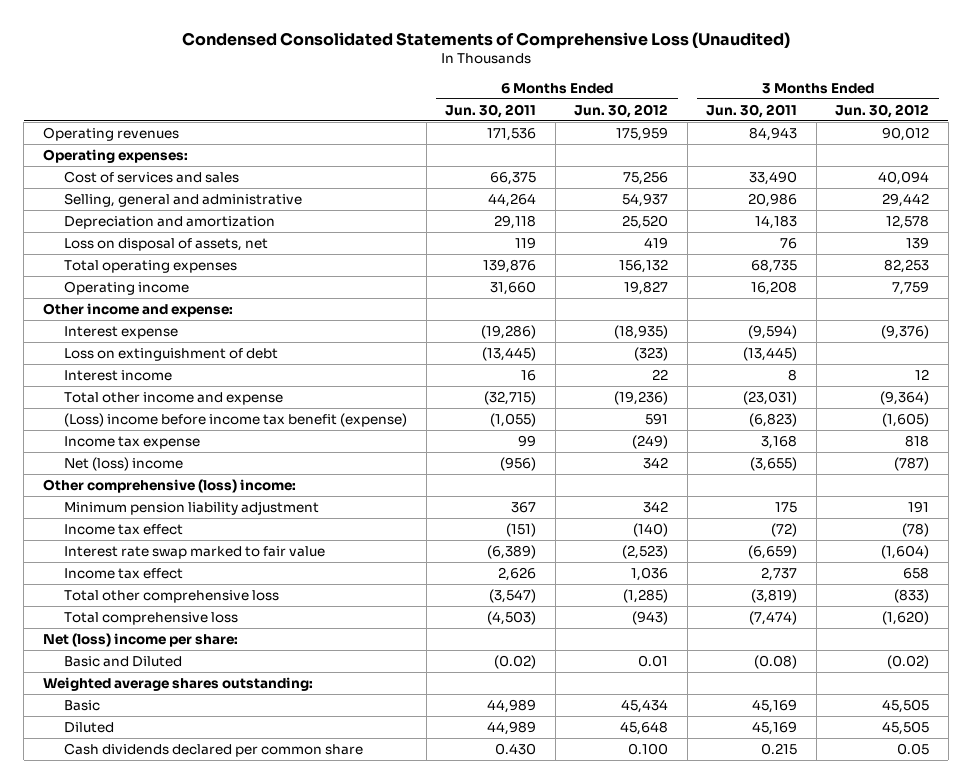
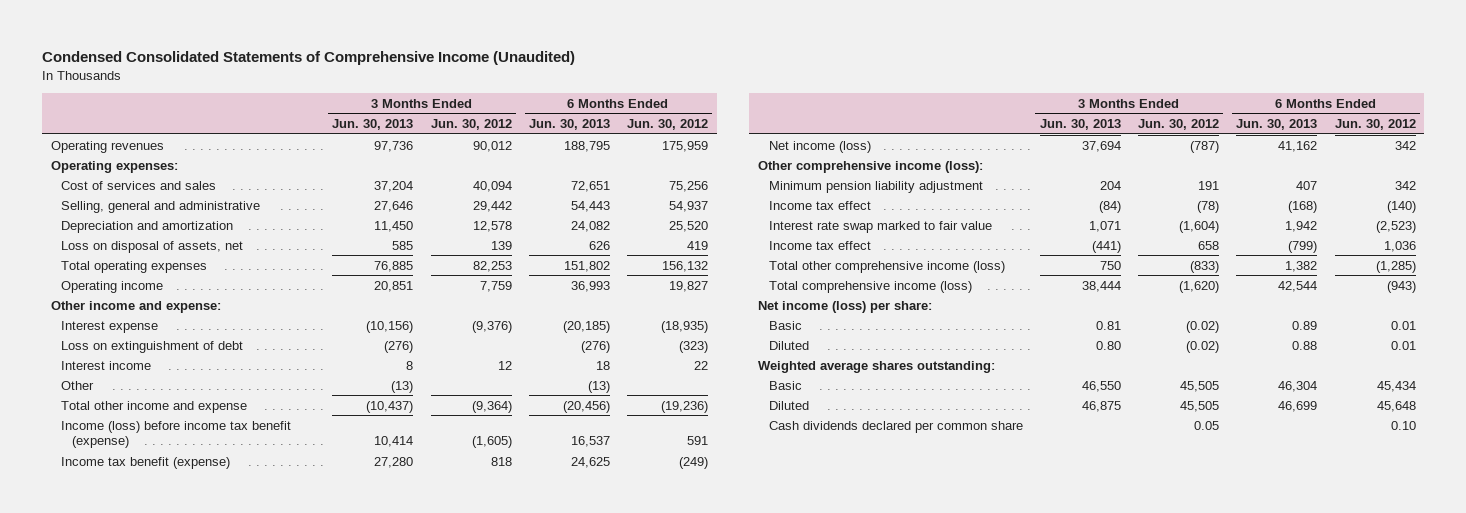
- Condensed Consolidated Statements of Comprehensive Loss (Unaudited)
+ Condensed Consolidated Statements of Comprehensive Income (Unaudited)
- | 6 Months Ended Jun. 30, 2011 | 6 Months Ended Jun. 30, 2012 | 3 Months Ended Jun. 30, 2011 | 3 Months Ended Jun. 30, 2012
+ | 3 Months Ended Jun. 30, 2013 | 3 Months Ended Jun. 30, 2012 | 6 Months Ended Jun. 30, 2013 | 6 Months Ended Jun. 30, 2012
+ Other | (13) | | (13) |
- (Loss) income before income tax benefit (expense) | (1,055) | 591 | (6,823) | (1,605)
- Income tax expense | 99 | (249) | 3,168 | 818
- Net (loss) income | (956) | 342 | (3,655) | (787)
- Other comprehensive (loss) income:
+ Income (loss) before income tax benefit (expense) | 10,414 | (1,605) | 16,537 | 591
+ Income tax benefit (expense) | 27,280 | 818 | 24,625 | (249)
+ Net income (loss) | 37,694 | (787) | 41,162 | 342
+ Other comprehensive income (loss):
- Total other comprehensive loss | (3,547) | (1,285) | (3,819) | (833)
- Total comprehensive loss | (4,503) | (943) | (7,474) | (1,620)
- Net (loss) income per share:
- Basic and Diluted | (0.02) | 0.01 | (0.08) | (0.02)
+ Total other comprehensive income (loss) | 750 | (833) | 1,382 | (1,285)
+ Total comprehensive income (loss) | 38,444 | (1,620) | 42,544 | (943)
+ Net income (loss) per share:
+ Basic | 0.81 | (0.02) | 0.89 | 0.01
+ Diluted | 0.80 | (0.02) | 0.88 | 0.01
- Cash dividends declared per common share | 0.430 | 0.100 | 0.215 | 0.05
+ Cash dividends declared per common share | | 0.05 | | 0.10

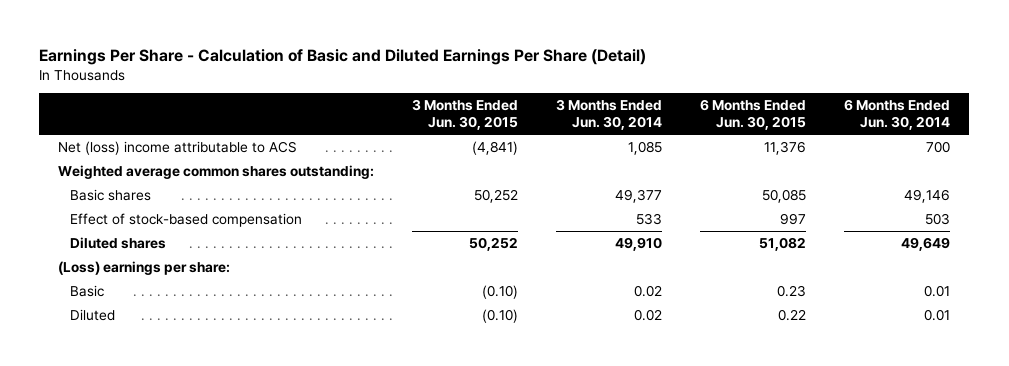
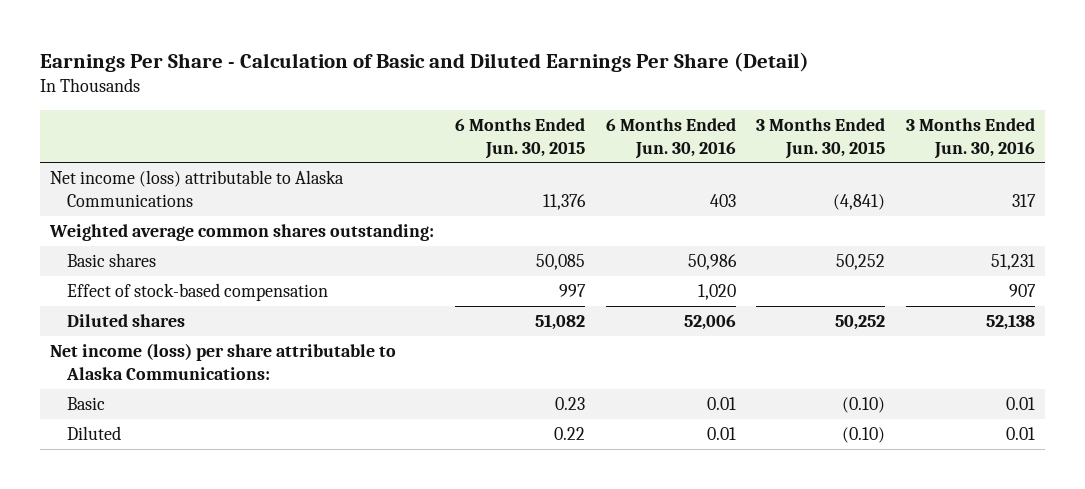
- | 3 Months Ended Jun. 30, 2015 | 3 Months Ended Jun. 30, 2014 | 6 Months Ended Jun. 30, 2015 | 6 Months Ended Jun. 30, 2014
+ | 6 Months Ended Jun. 30, 2015 | 6 Months Ended Jun. 30, 2016 | 3 Months Ended Jun. 30, 2015 | 3 Months Ended Jun. 30, 2016
- Net (loss) income attributable to ACS | (4,841) | 1,085 | 11,376 | 700
+ Net income (loss) attributable to Alaska Communications | 11,376 | 403 | (4,841) | 317
- (Loss) earnings per share:
+ Net income (loss) per share attributable to Alaska Communications:

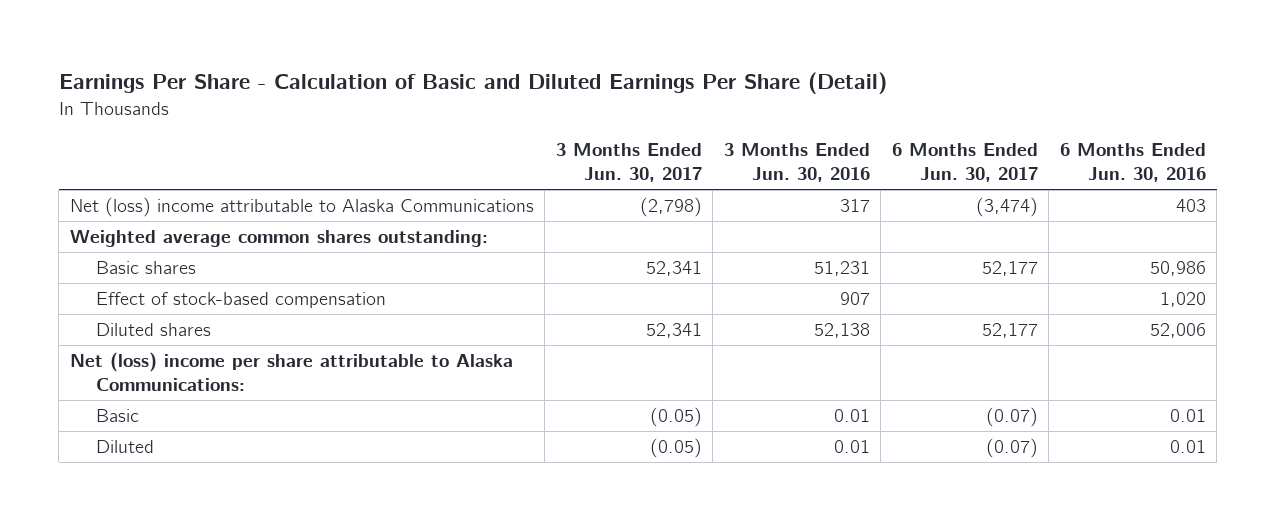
- | 6 Months Ended Jun. 30, 2015 | 6 Months Ended Jun. 30, 2016 | 3 Months Ended Jun. 30, 2015 | 3 Months Ended Jun. 30, 2016
+ | 3 Months Ended Jun. 30, 2017 | 3 Months Ended Jun. 30, 2016 | 6 Months Ended Jun. 30, 2017 | 6 Months Ended Jun. 30, 2016
- Net income (loss) attributable to Alaska Communications | 11,376 | 403 | (4,841) | 317
+ Net (loss) income attributable to Alaska Communications | (2,798) | 317 | (3,474) | 403
- Net income (loss) per share attributable to Alaska Communications:
+ Net (loss) income per share attributable to Alaska Communications:

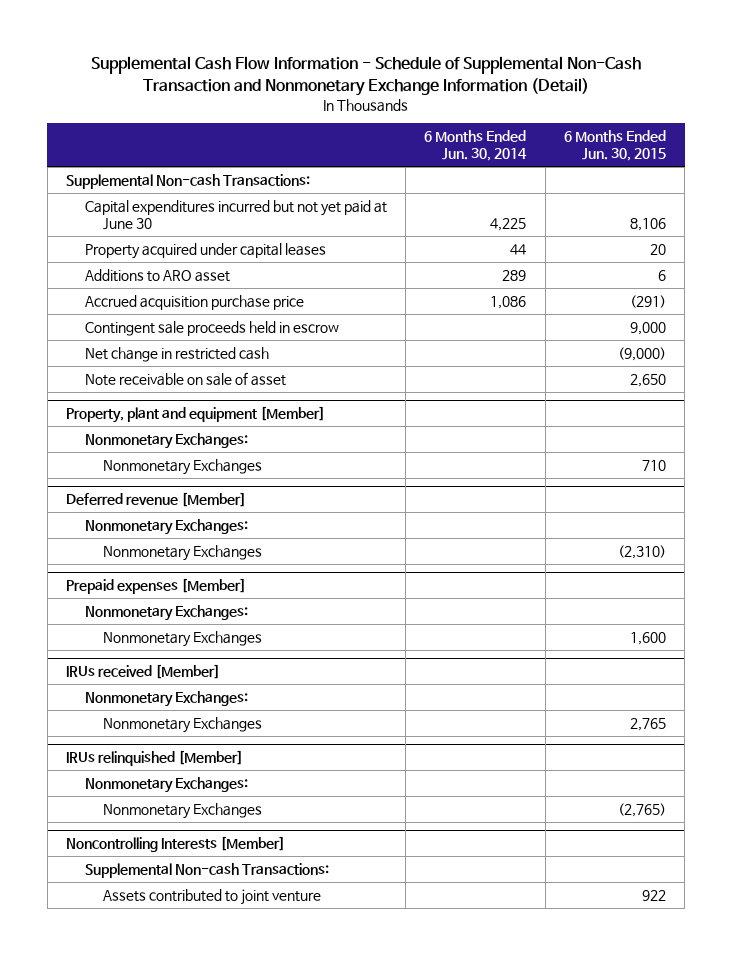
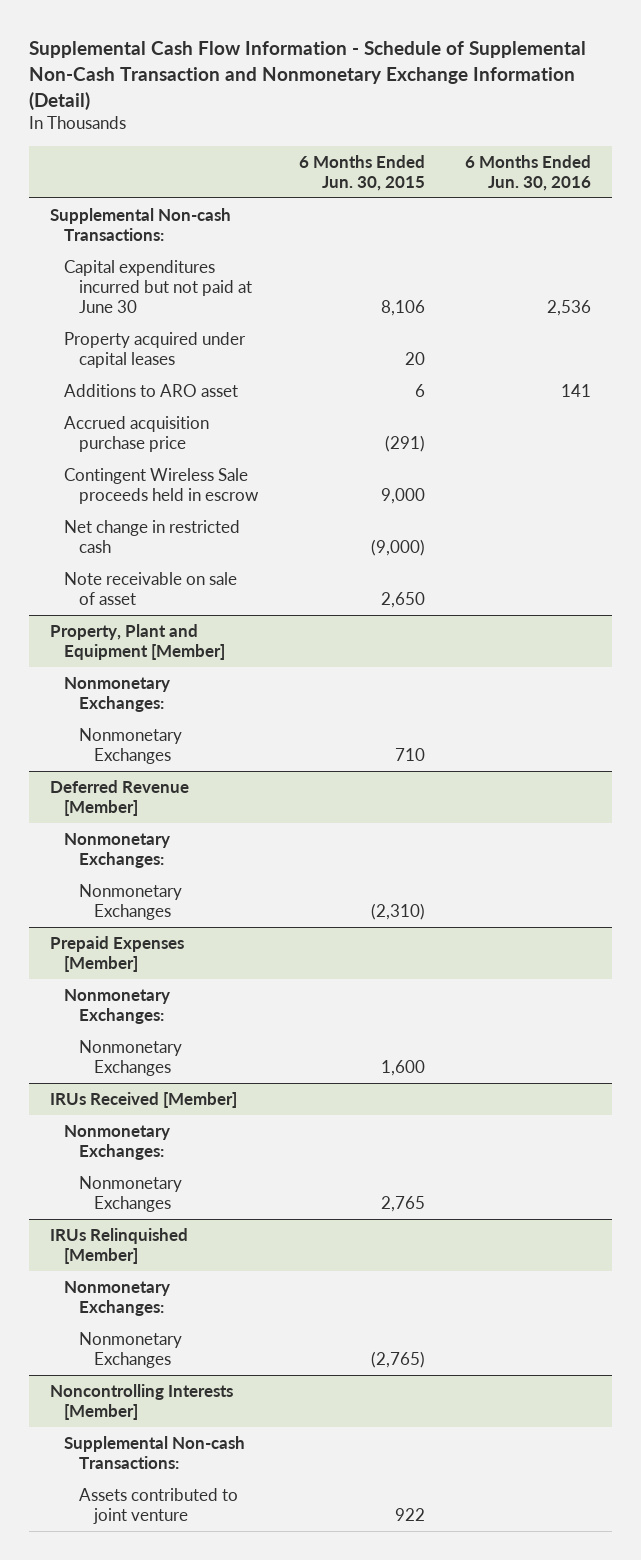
- | 6 Months Ended Jun. 30, 2014 | 6 Months Ended Jun. 30, 2015
+ | 6 Months Ended Jun. 30, 2015 | 6 Months Ended Jun. 30, 2016
- Capital expenditures incurred but not yet paid at June 30 | 4,225 | 8,106
+ Capital expenditures incurred but not paid at June 30 | 8,106 | 2,536
- Contingent sale proceeds held in escrow | | 9,000
+ Contingent Wireless Sale proceeds held in escrow | 9,000 |
- Property, plant and equipment [Member]
+ Property, Plant and Equipment [Member]
- Deferred revenue [Member]
+ Deferred Revenue [Member]
- Prepaid expenses [Member]
+ Prepaid Expenses [Member]
- IRUs received [Member]
+ IRUs Received [Member]
- IRUs relinquished [Member]
+ IRUs Relinquished [Member]

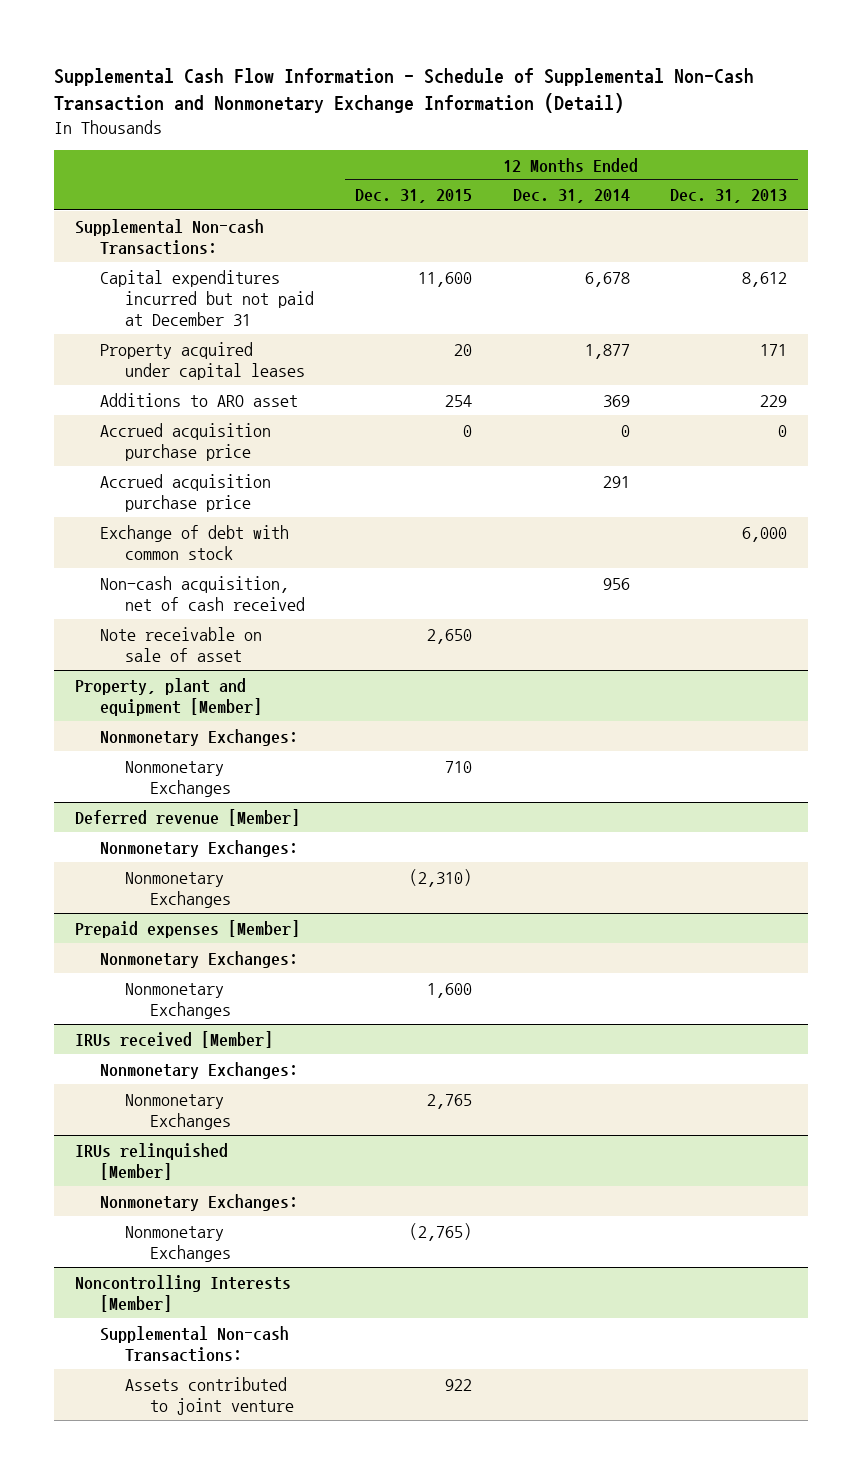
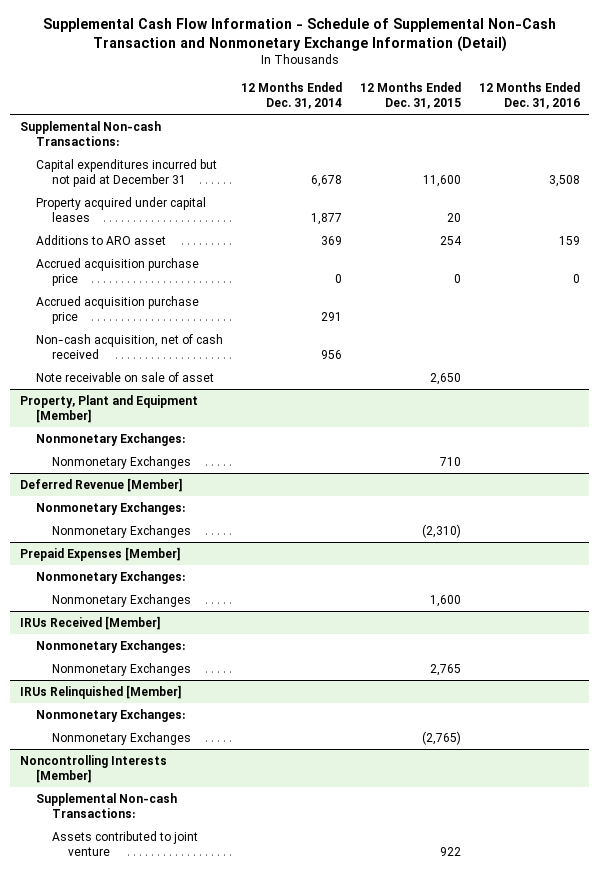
- | 12 Months Ended Dec. 31, 2015 | 12 Months Ended Dec. 31, 2014 | 12 Months Ended Dec. 31, 2013
+ | 12 Months Ended Dec. 31, 2014 | 12 Months Ended Dec. 31, 2015 | 12 Months Ended Dec. 31, 2016
- Exchange of debt with common stock | | | 6,000
- Property, plant and equipment [Member]
+ Property, Plant and Equipment [Member]
- Deferred revenue [Member]
+ Deferred Revenue [Member]
- Prepaid expenses [Member]
+ Prepaid Expenses [Member]
- IRUs received [Member]
+ IRUs Received [Member]
- IRUs relinquished [Member]
+ IRUs Relinquished [Member]

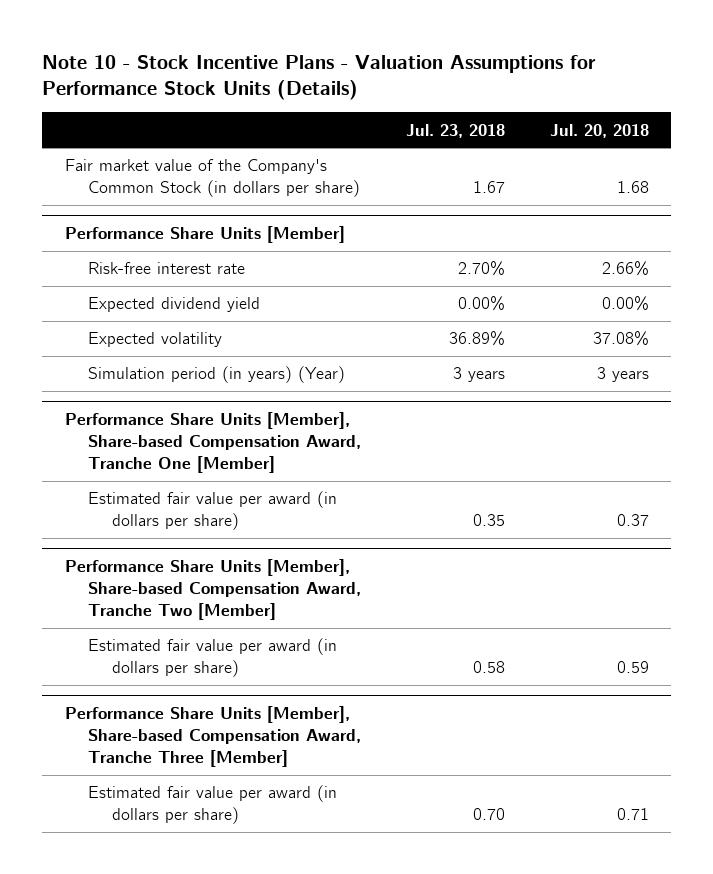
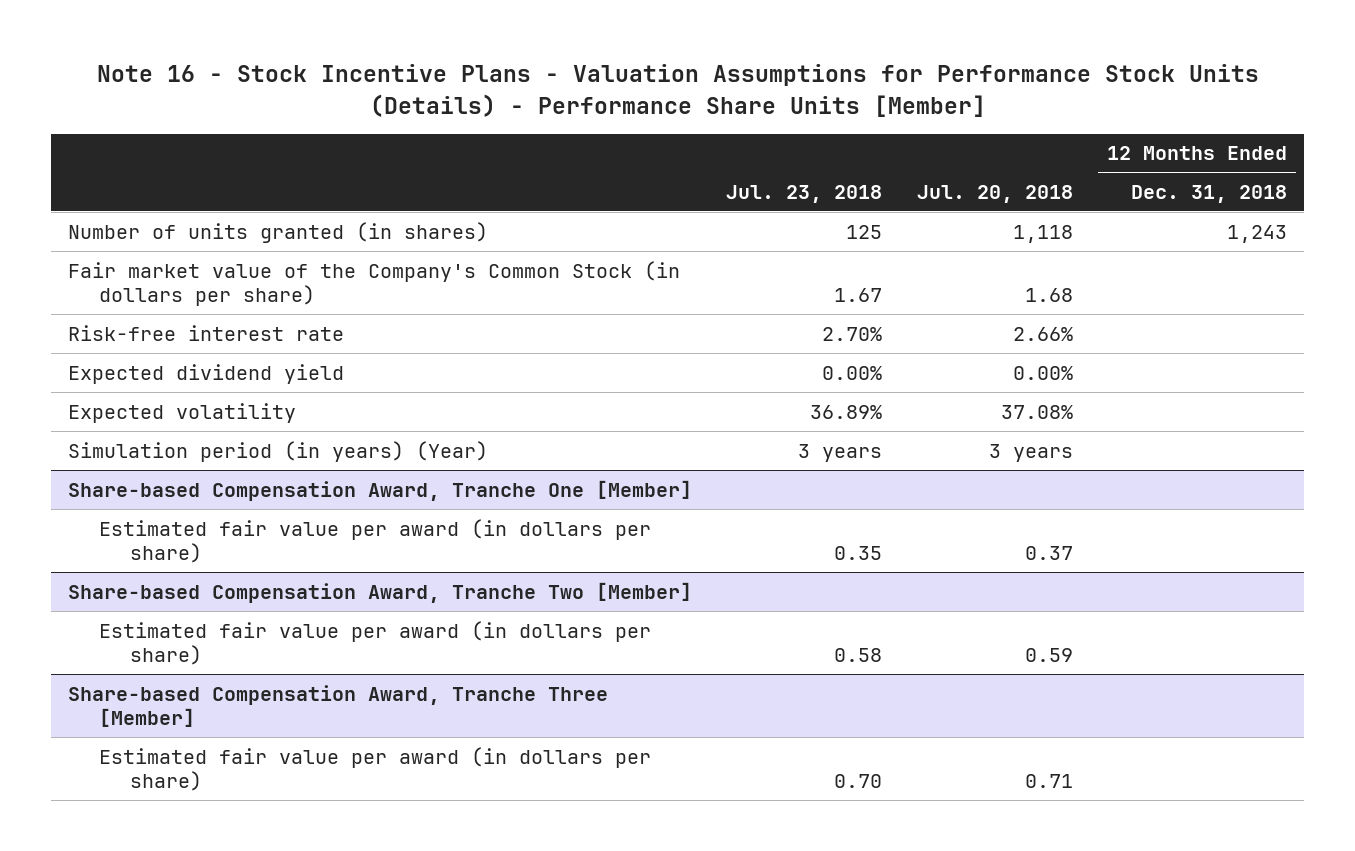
- Note 10 - Stock Incentive Plans - Valuation Assumptions for Performance Stock Units (Details)
+ Note 16 - Stock Incentive Plans - Valuation Assumptions for Performance Stock Units (Details) - Performance Share Units [Member]
- | Jul. 23, 2018 | Jul. 20, 2018
+ | Jul. 23, 2018 | Jul. 20, 2018 | 12 Months Ended Dec. 31, 2018
+ Number of units granted (in shares) | 125 | 1,118 | 1,243
- Performance Share Units [Member]
- Performance Share Units [Member], Share-based Compensation Award, Tranche One [Member]
+ Share-based Compensation Award, Tranche One [Member]
- Performance Share Units [Member], Share-based Compensation Award, Tranche Two [Member]
+ Share-based Compensation Award, Tranche Two [Member]
- Performance Share Units [Member], Share-based Compensation Award, Tranche Three [Member]
+ Share-based Compensation Award, Tranche Three [Member]

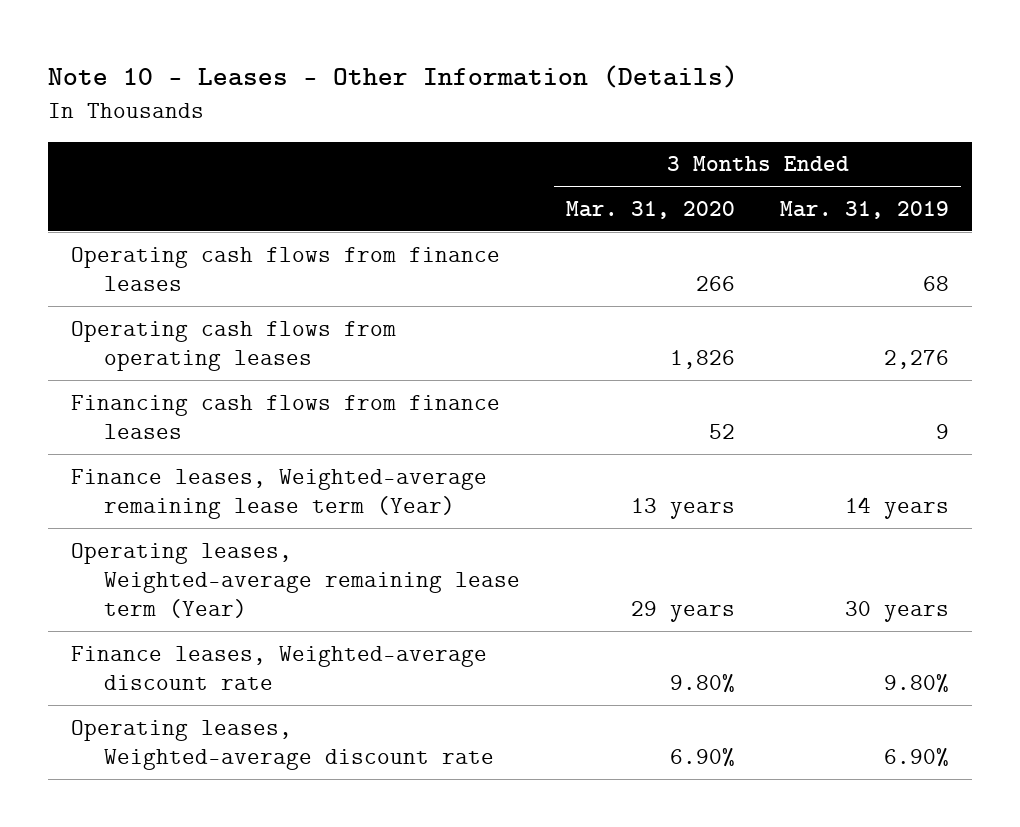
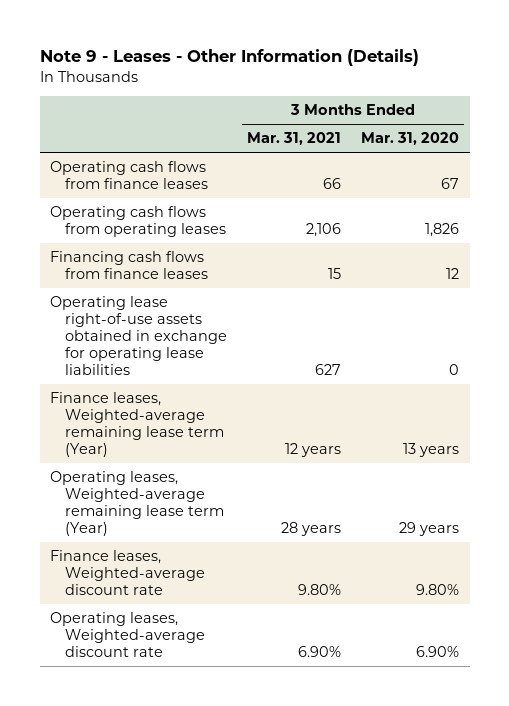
- Note 10 - Leases - Other Information (Details)
+ Note 9 - Leases - Other Information (Details)
- | 3 Months Ended Mar. 31, 2020 | 3 Months Ended Mar. 31, 2019
+ | 3 Months Ended Mar. 31, 2021 | 3 Months Ended Mar. 31, 2020
- Operating cash flows from finance leases | 266 | 68
+ Operating cash flows from finance leases | 66 | 67
- Financing cash flows from finance leases | 52 | 9
+ Financing cash flows from finance leases | 15 | 12
+ Operating lease right-of-use assets obtained in exchange for operating lease liabilities | 627 | 0

